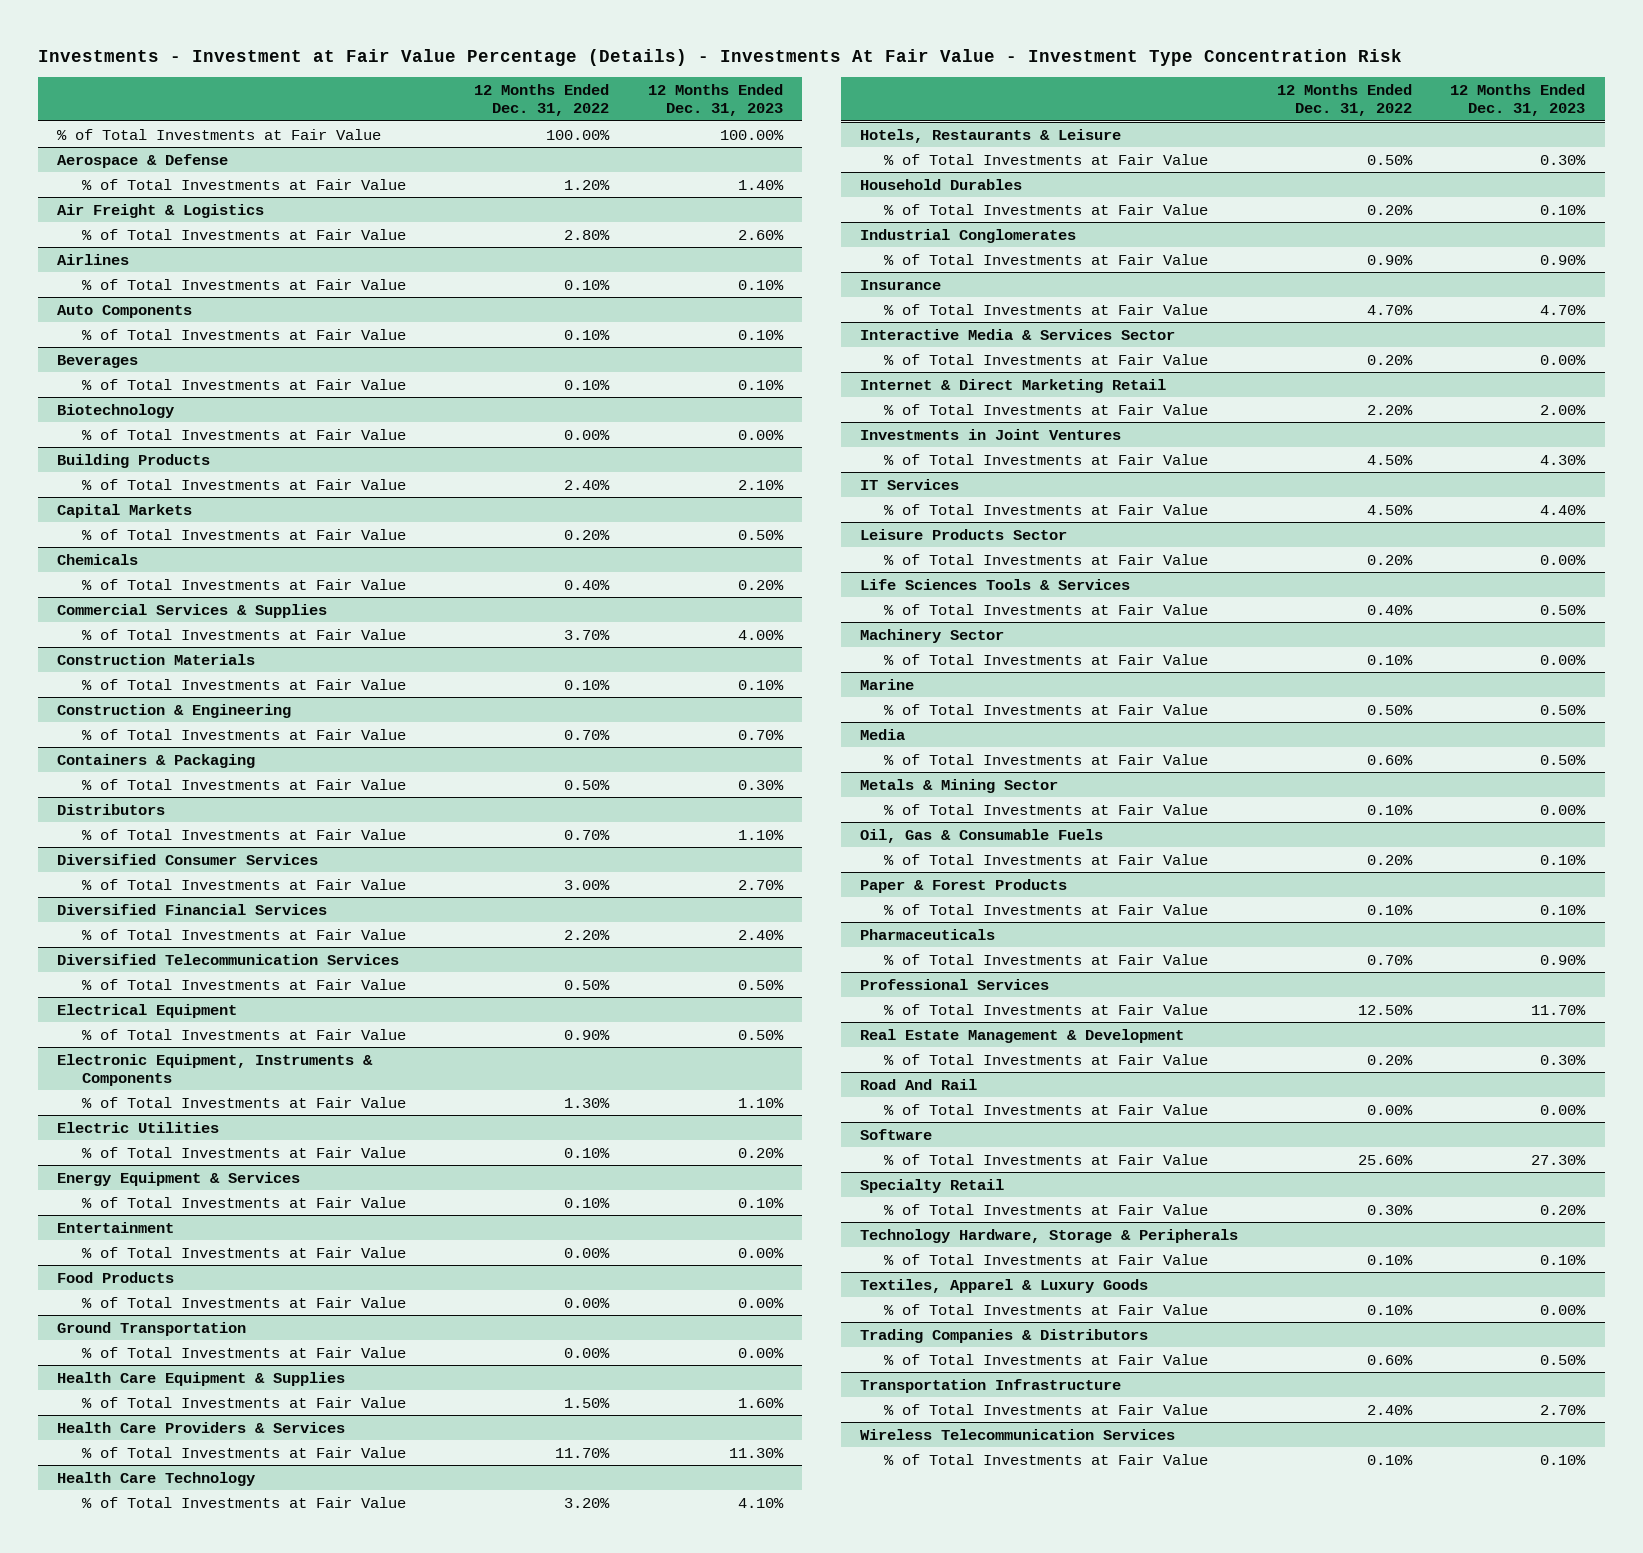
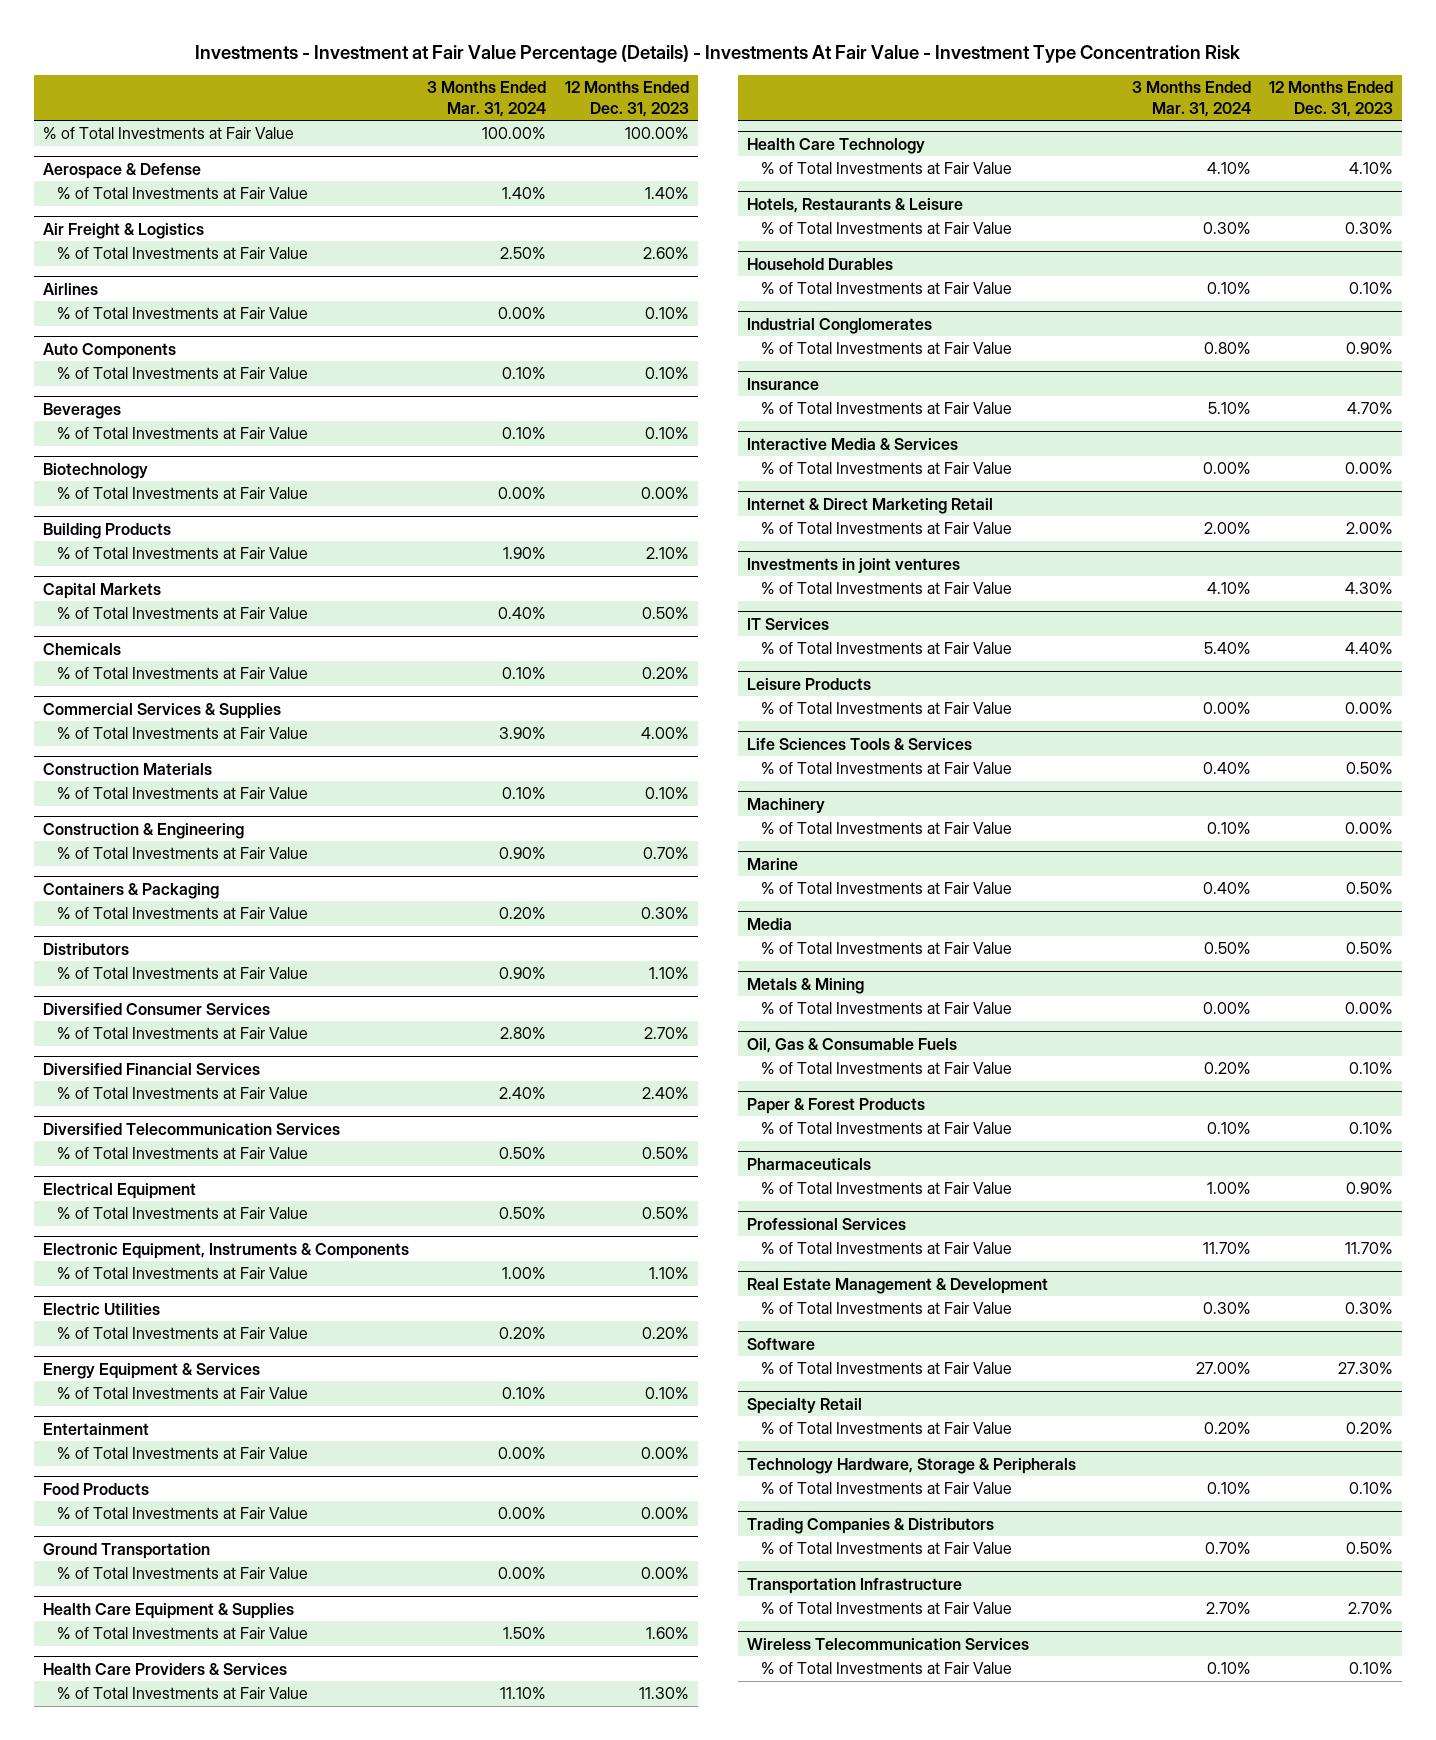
- | 12 Months Ended Dec. 31, 2022 | 12 Months Ended Dec. 31, 2023
+ | 3 Months Ended Mar. 31, 2024 | 12 Months Ended Dec. 31, 2023
- Interactive Media & Services Sector
+ Interactive Media & Services
- Investments in Joint Ventures
+ Investments in joint ventures
- Leisure Products Sector
+ Leisure Products
- Machinery Sector
+ Machinery
- Metals & Mining Sector
+ Metals & Mining
- Road And Rail
- % of Total Investments at Fair Value | 0.00% | 0.00%
- Textiles, Apparel & Luxury Goods
- % of Total Investments at Fair Value | 0.10% | 0.00%

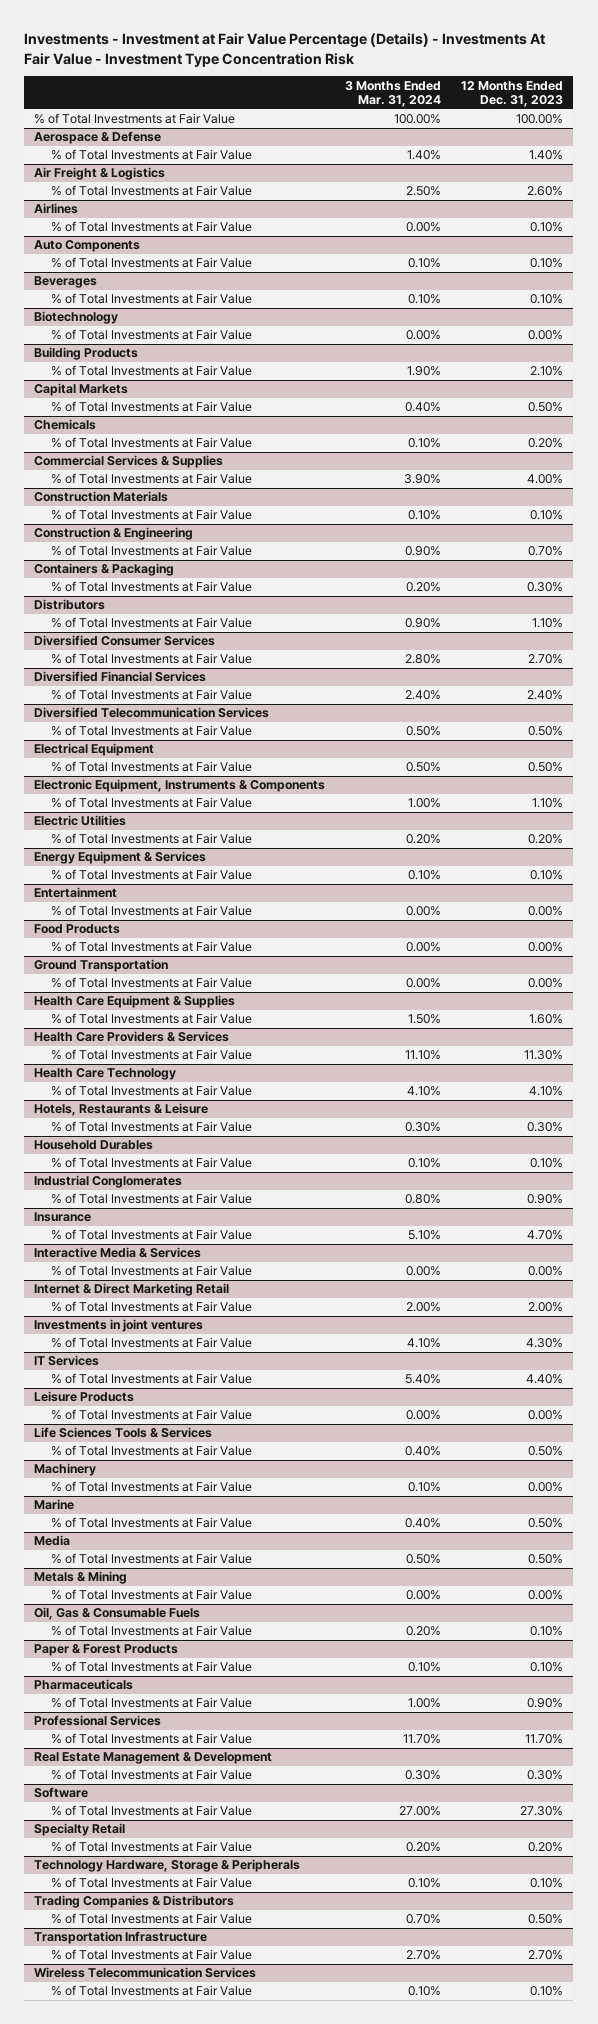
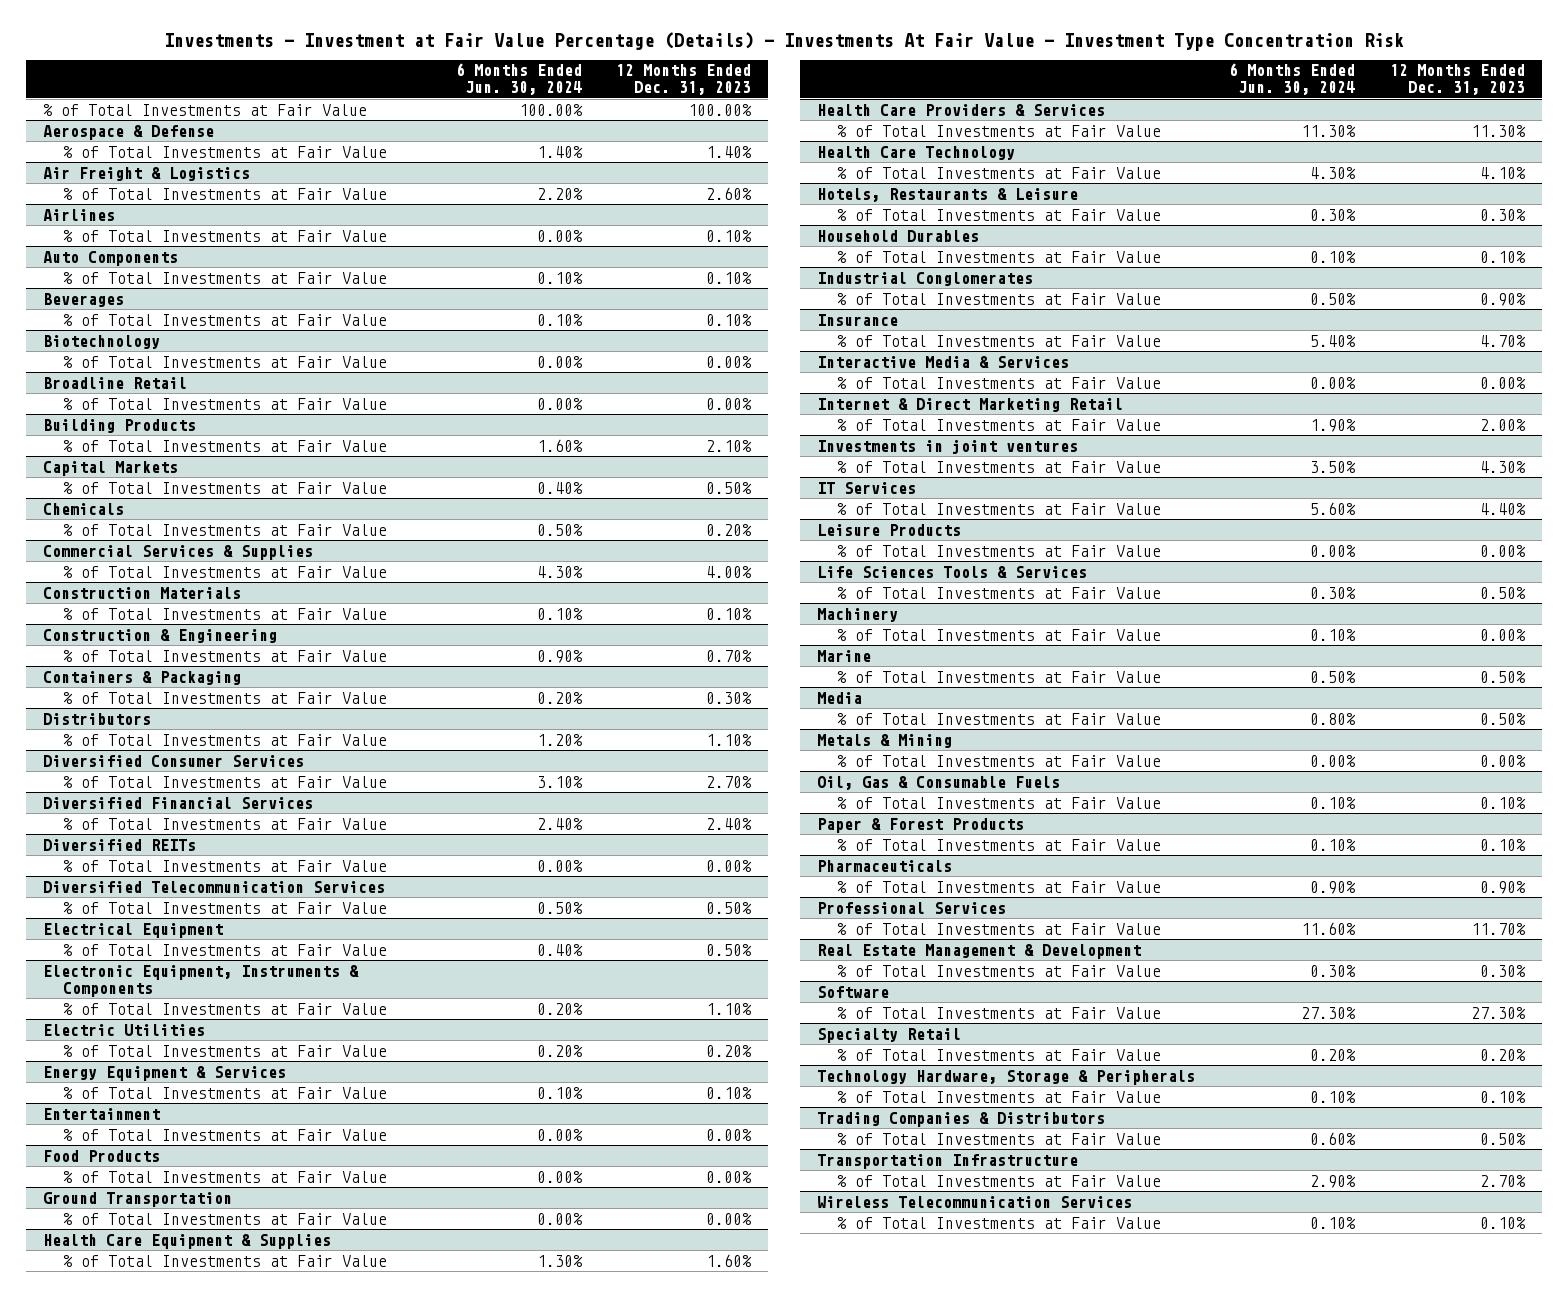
- | 3 Months Ended Mar. 31, 2024 | 12 Months Ended Dec. 31, 2023
+ | 6 Months Ended Jun. 30, 2024 | 12 Months Ended Dec. 31, 2023
+ Broadline Retail
+ % of Total Investments at Fair Value | 0.00% | 0.00%
+ Diversified REITs
+ % of Total Investments at Fair Value | 0.00% | 0.00%

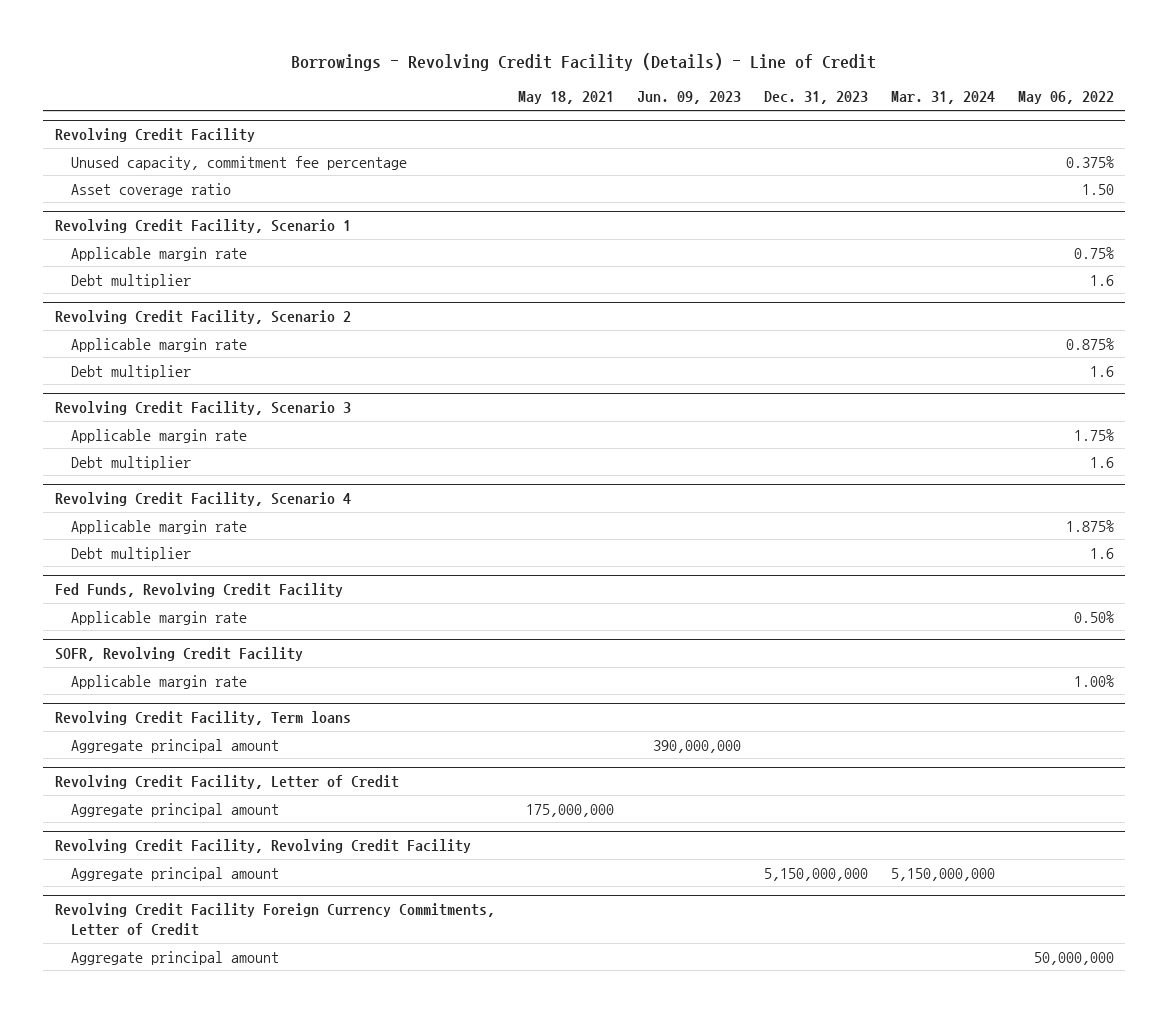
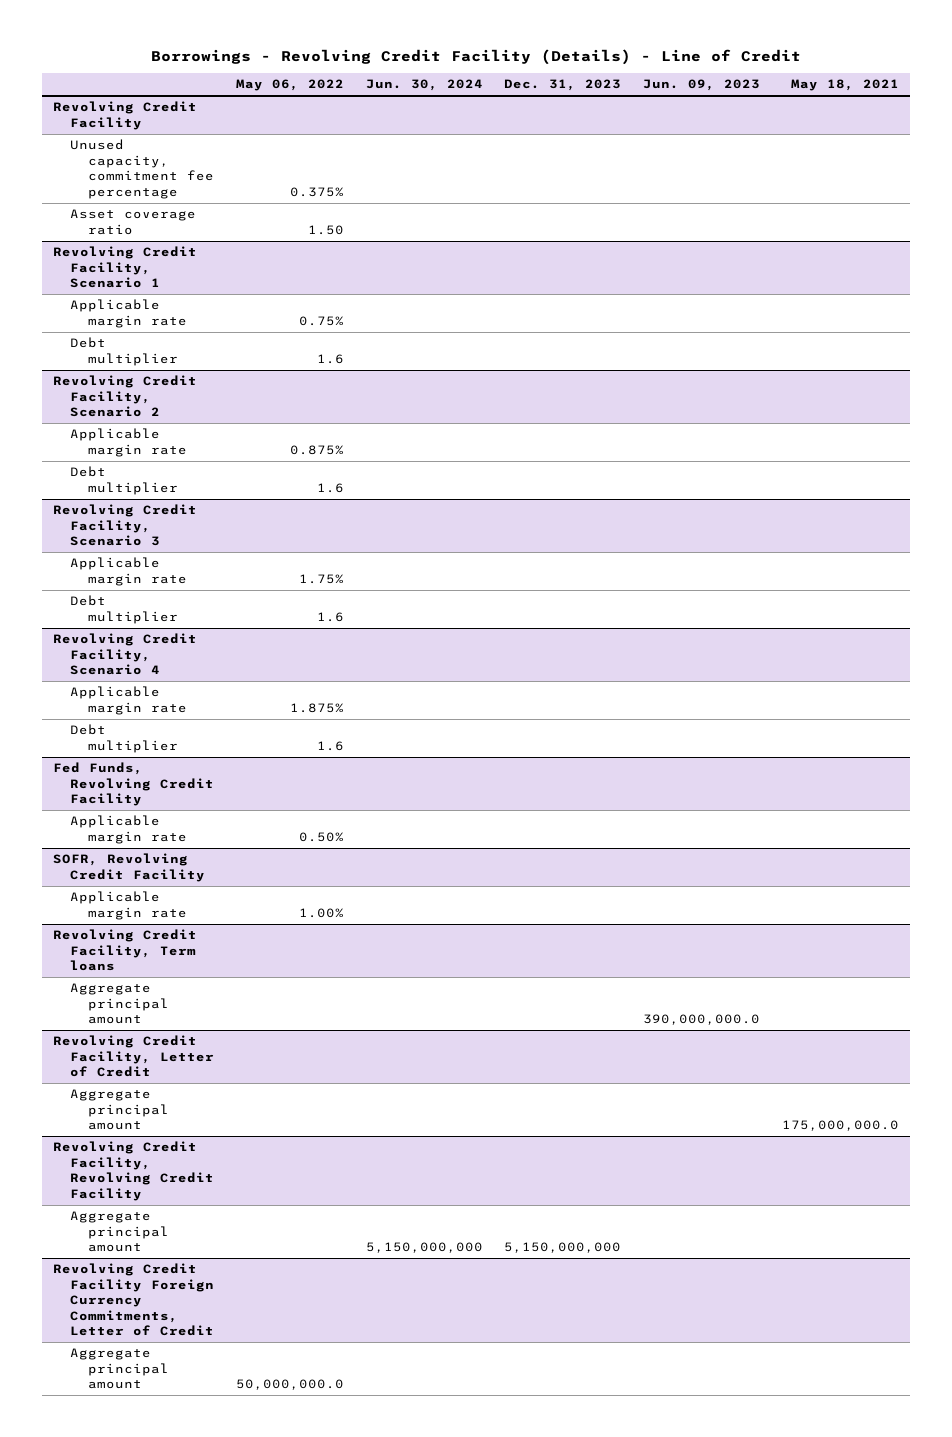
- | May 18, 2021 | Jun. 09, 2023 | Dec. 31, 2023 | Mar. 31, 2024 | May 06, 2022
+ | May 06, 2022 | Jun. 30, 2024 | Dec. 31, 2023 | Jun. 09, 2023 | May 18, 2021
@ Revolving Credit Facility, Term loans
- Aggregate principal amount | | 390,000,000 | | |
+ Aggregate principal amount | | | | 390,000,000.0 |
@ Revolving Credit Facility, Letter of Credit
- Aggregate principal amount | 175,000,000 | | | |
+ Aggregate principal amount | | | | | 175,000,000.0
@ Revolving Credit Facility Foreign Currency Commitments, Letter of Credit
- Aggregate principal amount | | | | | 50,000,000
+ Aggregate principal amount | 50,000,000.0 | | | |

